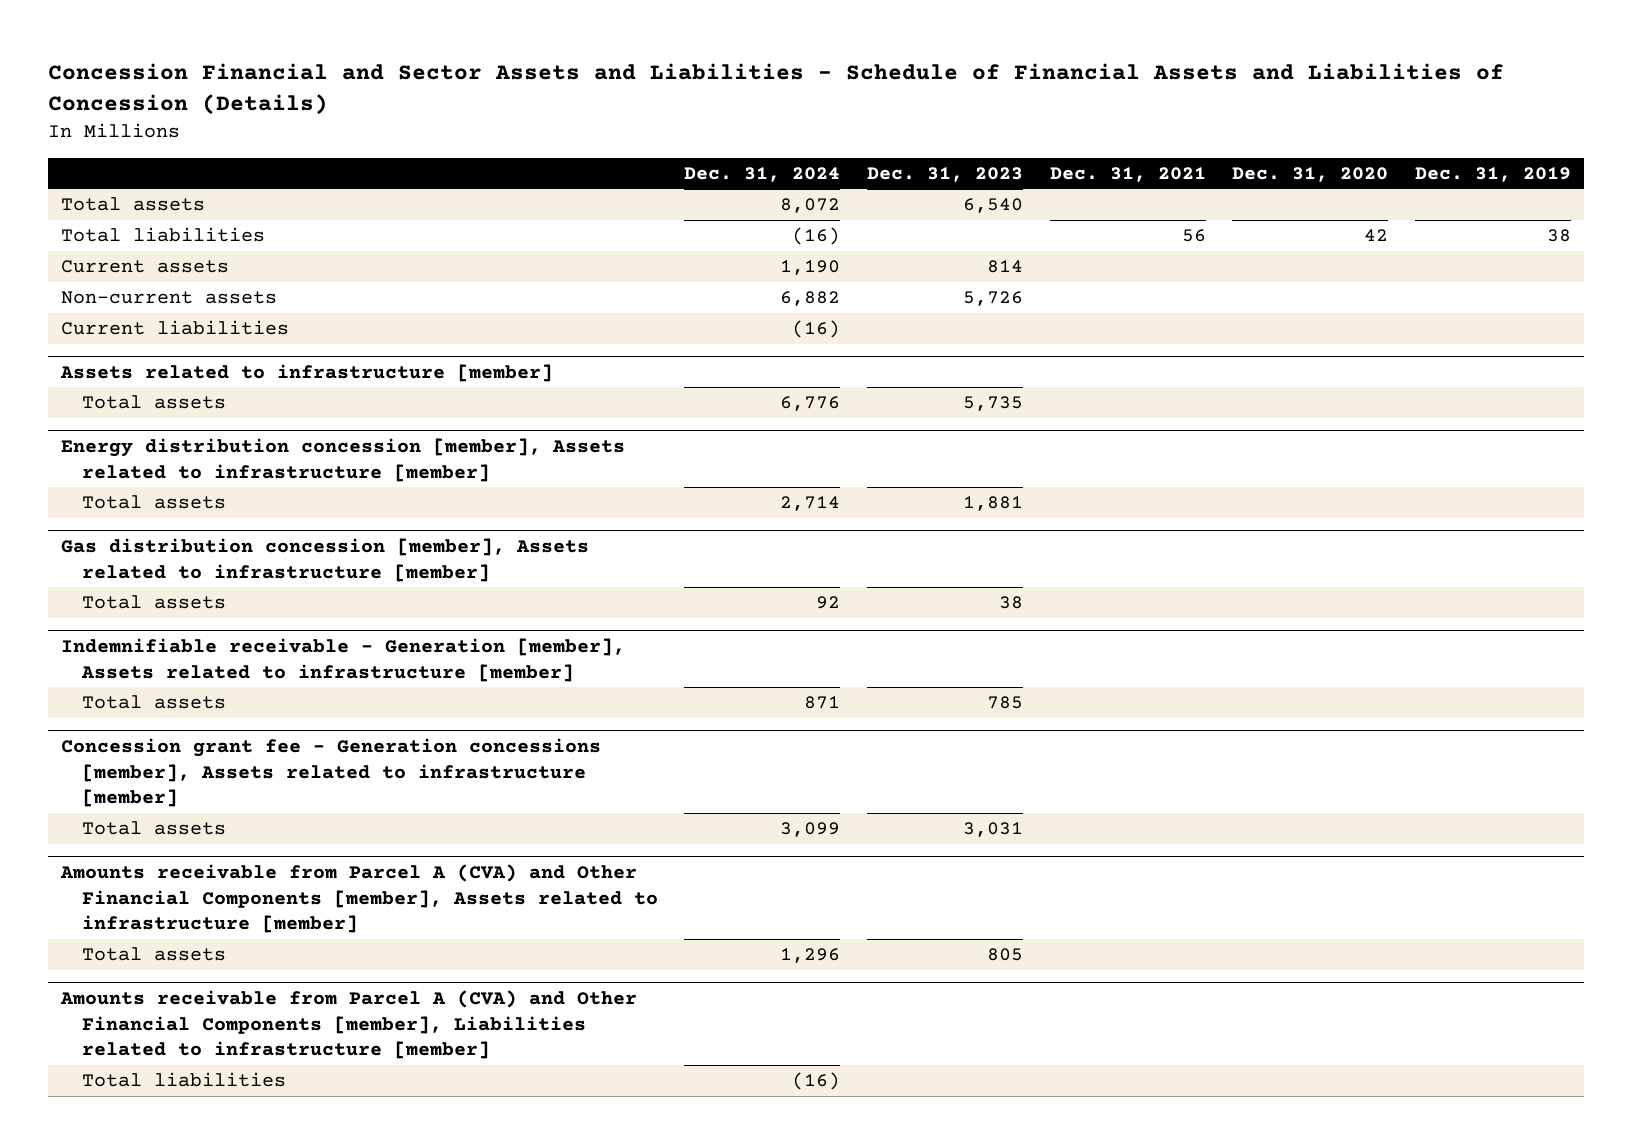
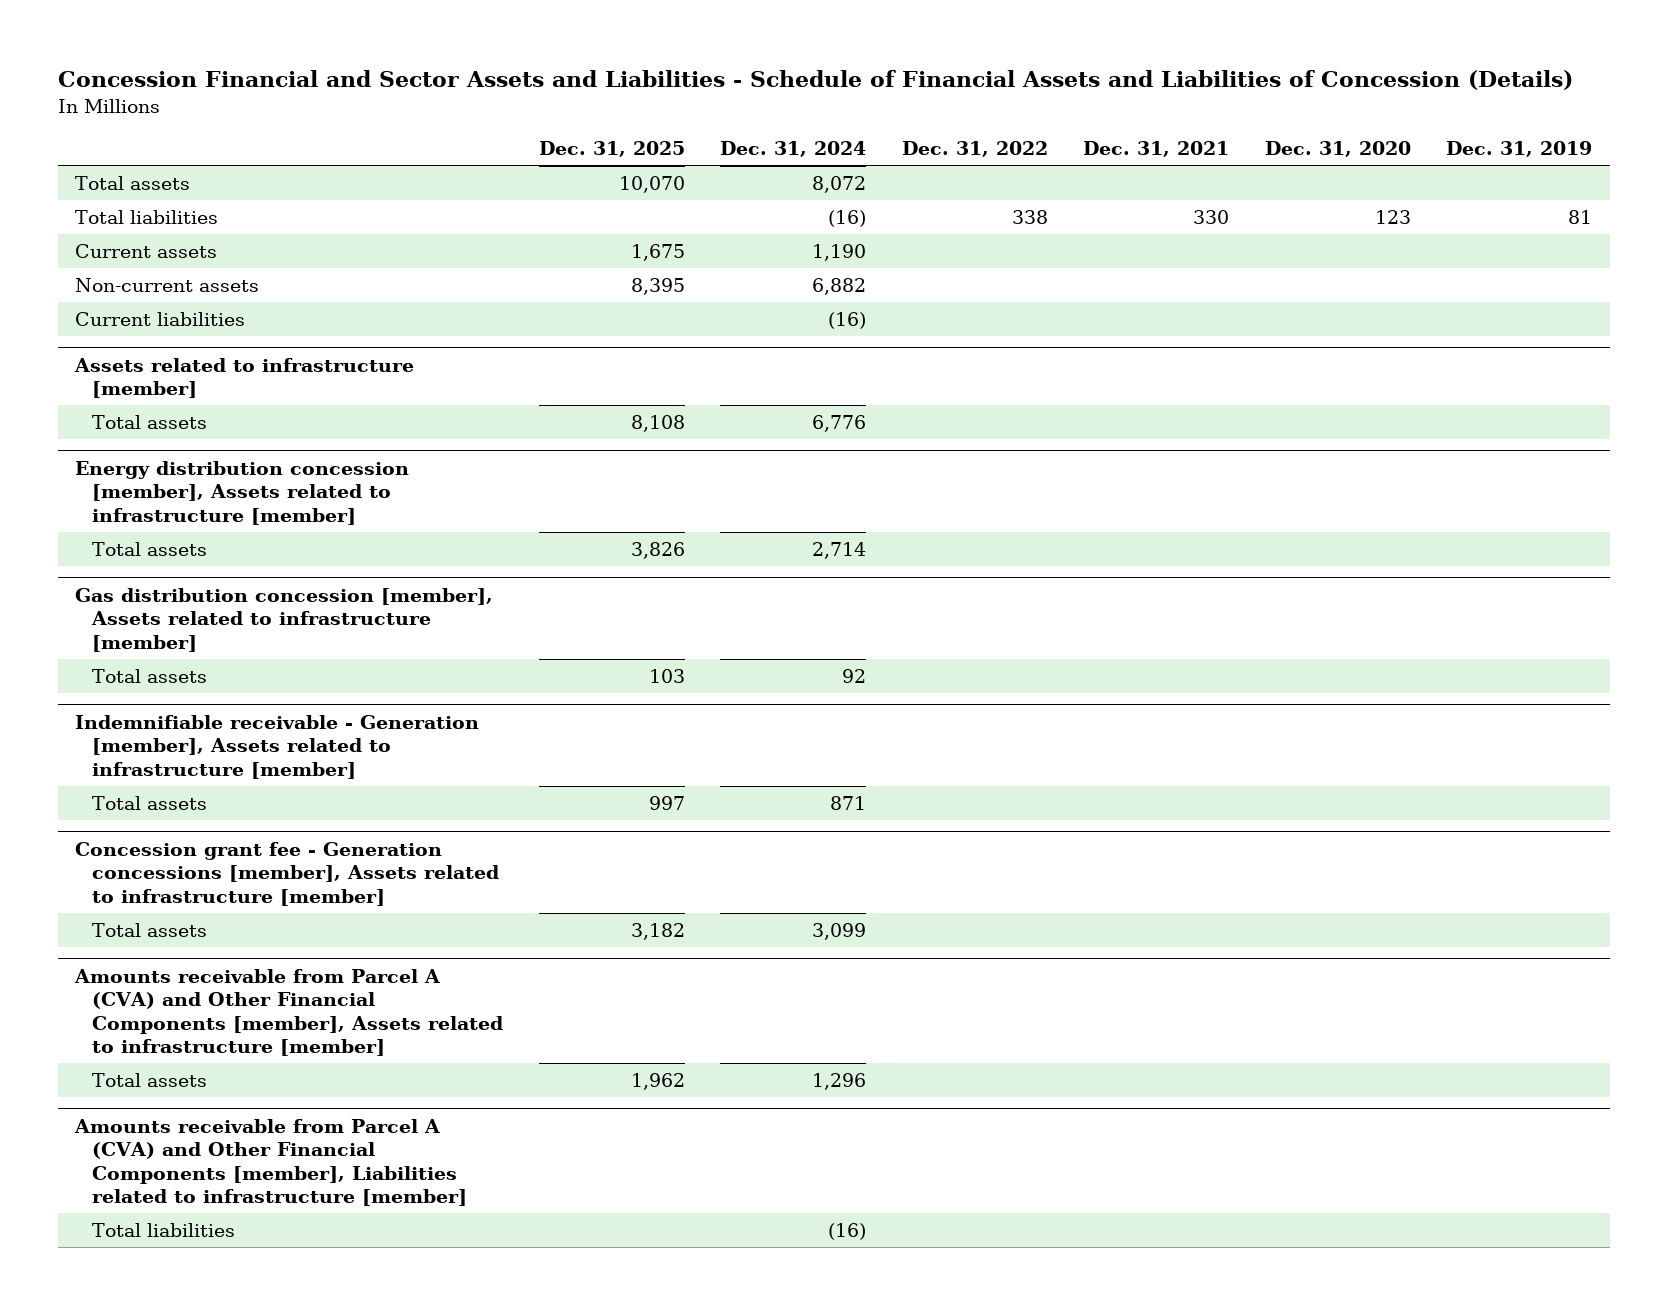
- | Dec. 31, 2024 | Dec. 31, 2023 | Dec. 31, 2021 | Dec. 31, 2020 | Dec. 31, 2019
+ | Dec. 31, 2025 | Dec. 31, 2024 | Dec. 31, 2022 | Dec. 31, 2021 | Dec. 31, 2020 | Dec. 31, 2019
- Total liabilities | (16) | | 56 | 42 | 38
+ Total liabilities | | (16) | 338 | 330 | 123 | 81

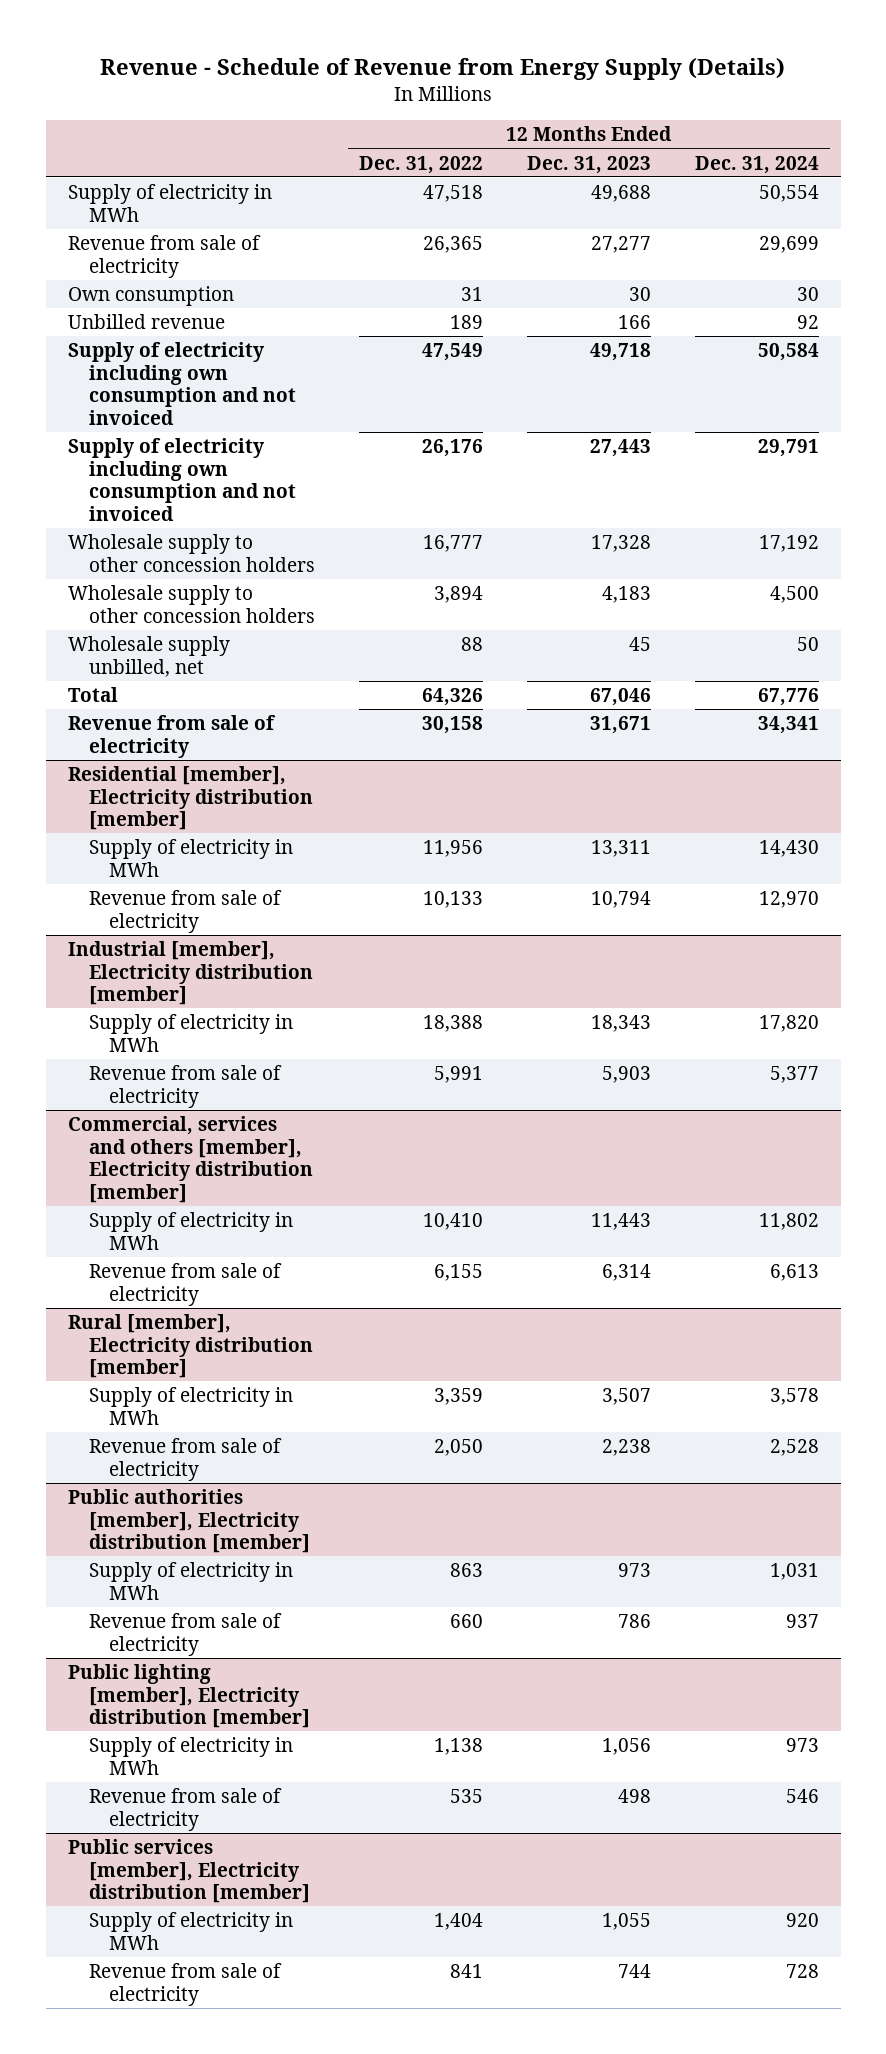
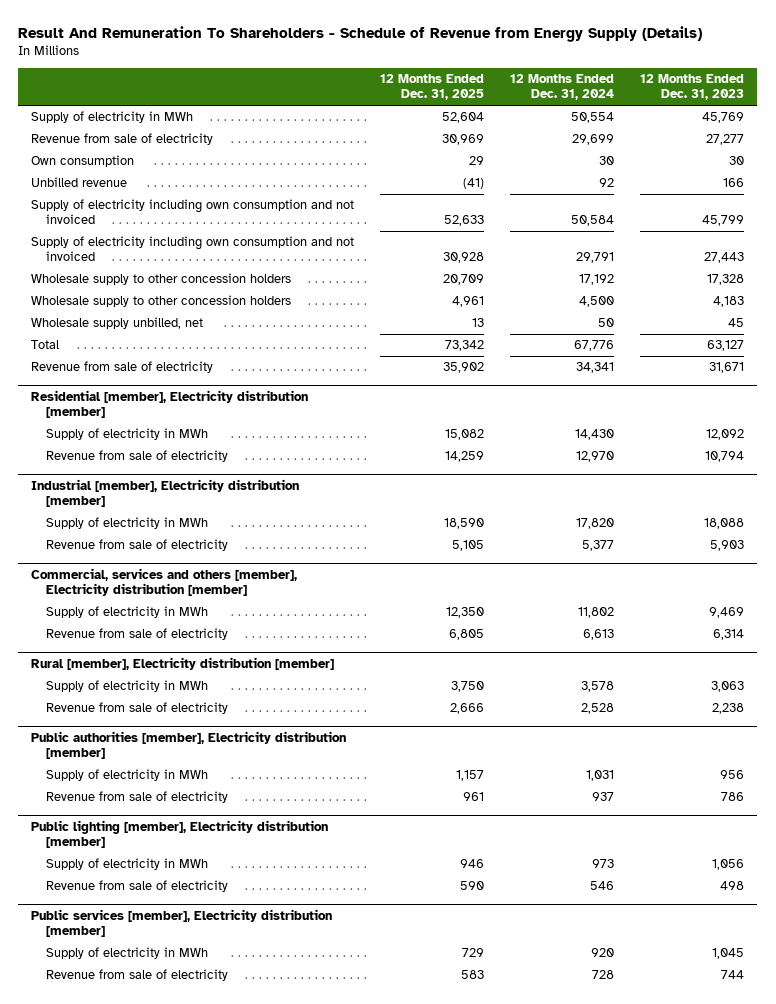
- Revenue - Schedule of Revenue from Energy Supply (Details)
+ Result And Remuneration To Shareholders - Schedule of Revenue from Energy Supply (Details)
- | 12 Months Ended Dec. 31, 2022 | 12 Months Ended Dec. 31, 2023 | 12 Months Ended Dec. 31, 2024
+ | 12 Months Ended Dec. 31, 2025 | 12 Months Ended Dec. 31, 2024 | 12 Months Ended Dec. 31, 2023
- Supply of electricity in MWh | 47,518 | 49,688 | 50,554
+ Supply of electricity in MWh | 52,604 | 50,554 | 45,769
- Supply of electricity including own consumption and not invoiced | 47,549 | 49,718 | 50,584
+ Supply of electricity including own consumption and not invoiced | 52,633 | 50,584 | 45,799
- Total | 64,326 | 67,046 | 67,776
+ Total | 73,342 | 67,776 | 63,127
@ Residential [member], Electricity distribution [member]
- Supply of electricity in MWh | 11,956 | 13,311 | 14,430
+ Supply of electricity in MWh | 15,082 | 14,430 | 12,092
@ Industrial [member], Electricity distribution [member]
- Supply of electricity in MWh | 18,388 | 18,343 | 17,820
+ Supply of electricity in MWh | 18,590 | 17,820 | 18,088
@ Commercial, services and others [member], Electricity distribution [member]
- Supply of electricity in MWh | 10,410 | 11,443 | 11,802
+ Supply of electricity in MWh | 12,350 | 11,802 | 9,469
@ Rural [member], Electricity distribution [member]
- Supply of electricity in MWh | 3,359 | 3,507 | 3,578
+ Supply of electricity in MWh | 3,750 | 3,578 | 3,063
@ Public authorities [member], Electricity distribution [member]
- Supply of electricity in MWh | 863 | 973 | 1,031
+ Supply of electricity in MWh | 1,157 | 1,031 | 956
@ Public services [member], Electricity distribution [member]
- Supply of electricity in MWh | 1,404 | 1,055 | 920
+ Supply of electricity in MWh | 729 | 920 | 1,045

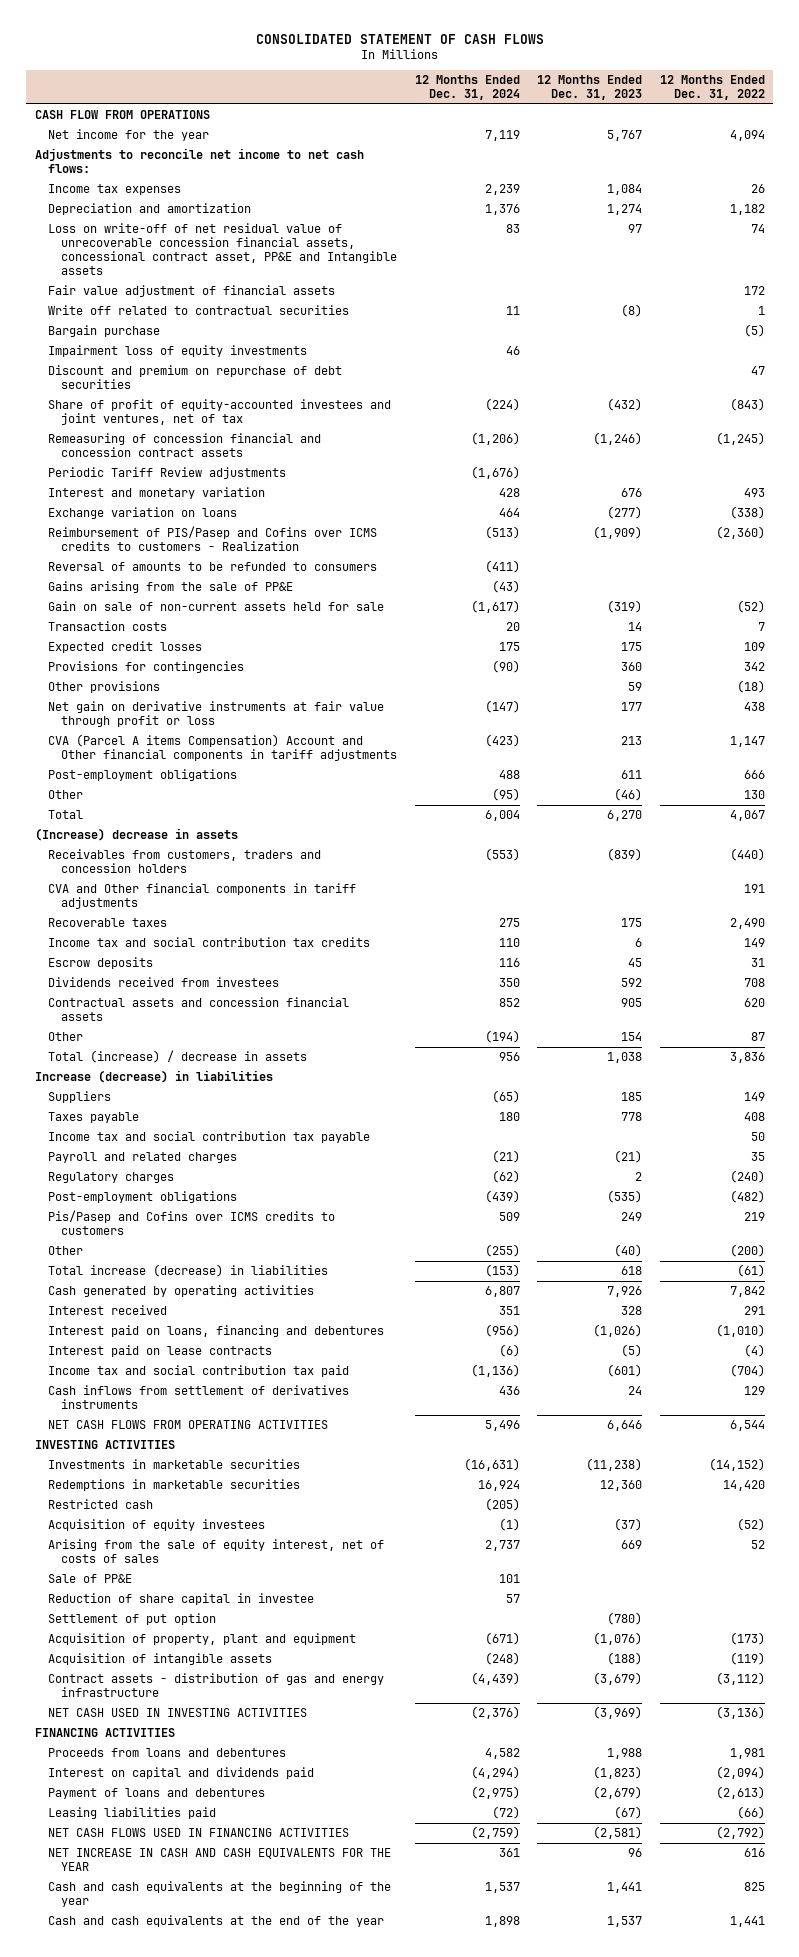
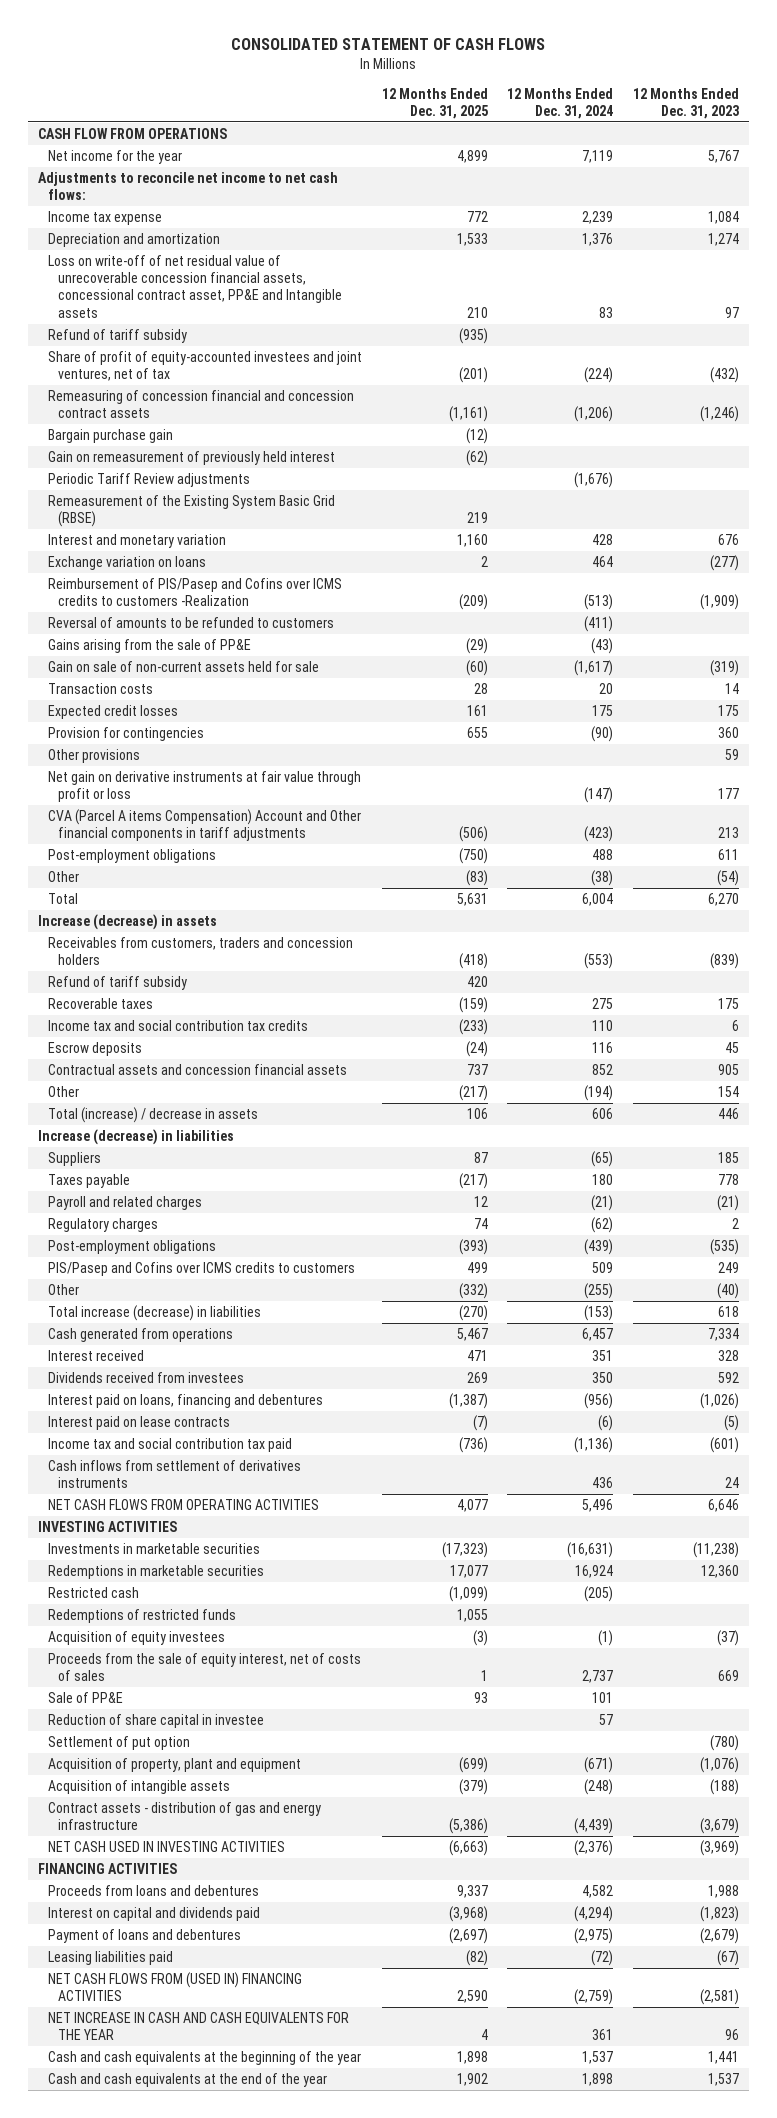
- | 12 Months Ended Dec. 31, 2024 | 12 Months Ended Dec. 31, 2023 | 12 Months Ended Dec. 31, 2022
+ | 12 Months Ended Dec. 31, 2025 | 12 Months Ended Dec. 31, 2024 | 12 Months Ended Dec. 31, 2023
- Income tax expenses | 2,239 | 1,084 | 26
+ Income tax expense | 772 | 2,239 | 1,084
- Fair value adjustment of financial assets | | | 172
- Write off related to contractual securities | 11 | (8) | 1
- Bargain purchase | | | (5)
- Impairment loss of equity investments | 46 | |
- Discount and premium on repurchase of debt securities | | | 47
+ Refund of tariff subsidy | (935) | |
+ Bargain purchase gain | (12) | |
+ Gain on remeasurement of previously held interest | (62) | |
+ Remeasurement of the Existing System Basic Grid (RBSE) | 219 | |
- Reimbursement of PIS/Pasep and Cofins over ICMS credits to customers - Realization | (513) | (1,909) | (2,360)
- Reversal of amounts to be refunded to consumers | (411) | |
+ Reimbursement of PIS/Pasep and Cofins over ICMS credits to customers -Realization | (209) | (513) | (1,909)
+ Reversal of amounts to be refunded to customers | | (411) |
- Provisions for contingencies | (90) | 360 | 342
+ Provision for contingencies | 655 | (90) | 360
- Other | (95) | (46) | 130
+ Other | (83) | (38) | (54)
- (Increase) decrease in assets
+ Increase (decrease) in assets
- CVA and Other financial components in tariff adjustments | | | 191
+ Refund of tariff subsidy | 420 | |
- Total (increase) / decrease in assets | 956 | 1,038 | 3,836
+ Total (increase) / decrease in assets | 106 | 606 | 446
- Income tax and social contribution tax payable | | | 50
- Pis/Pasep and Cofins over ICMS credits to customers | 509 | 249 | 219
+ PIS/Pasep and Cofins over ICMS credits to customers | 499 | 509 | 249
- Cash generated by operating activities | 6,807 | 7,926 | 7,842
+ Cash generated from operations | 5,467 | 6,457 | 7,334
moved down: Dividends received from investees | 269 | 350 | 592
+ Redemptions of restricted funds | 1,055 | |
- Arising from the sale of equity interest, net of costs of sales | 2,737 | 669 | 52
+ Proceeds from the sale of equity interest, net of costs of sales | 1 | 2,737 | 669
- NET CASH FLOWS USED IN FINANCING ACTIVITIES | (2,759) | (2,581) | (2,792)
+ NET CASH FLOWS FROM (USED IN) FINANCING ACTIVITIES | 2,590 | (2,759) | (2,581)

